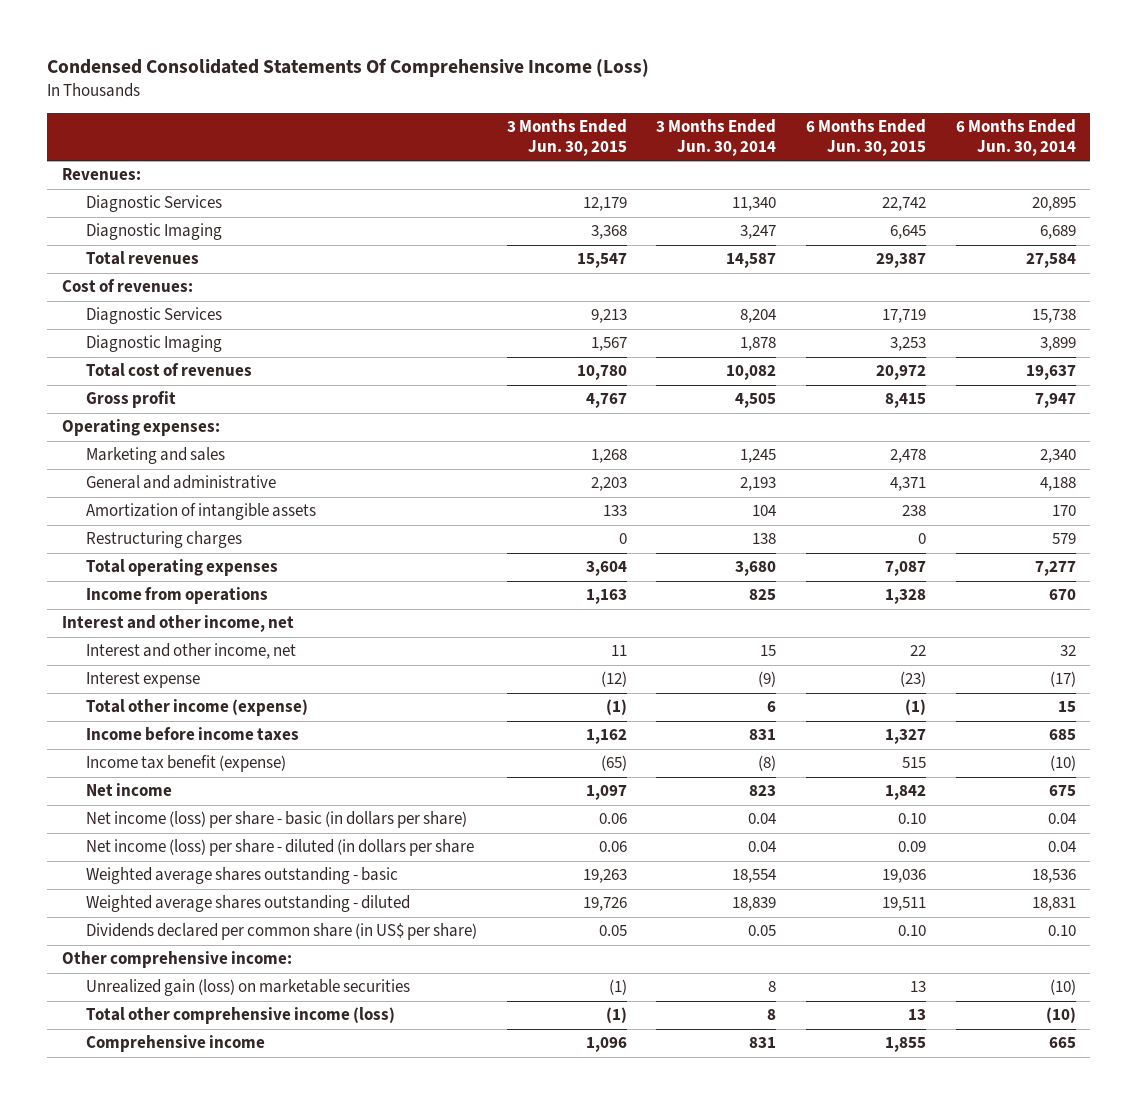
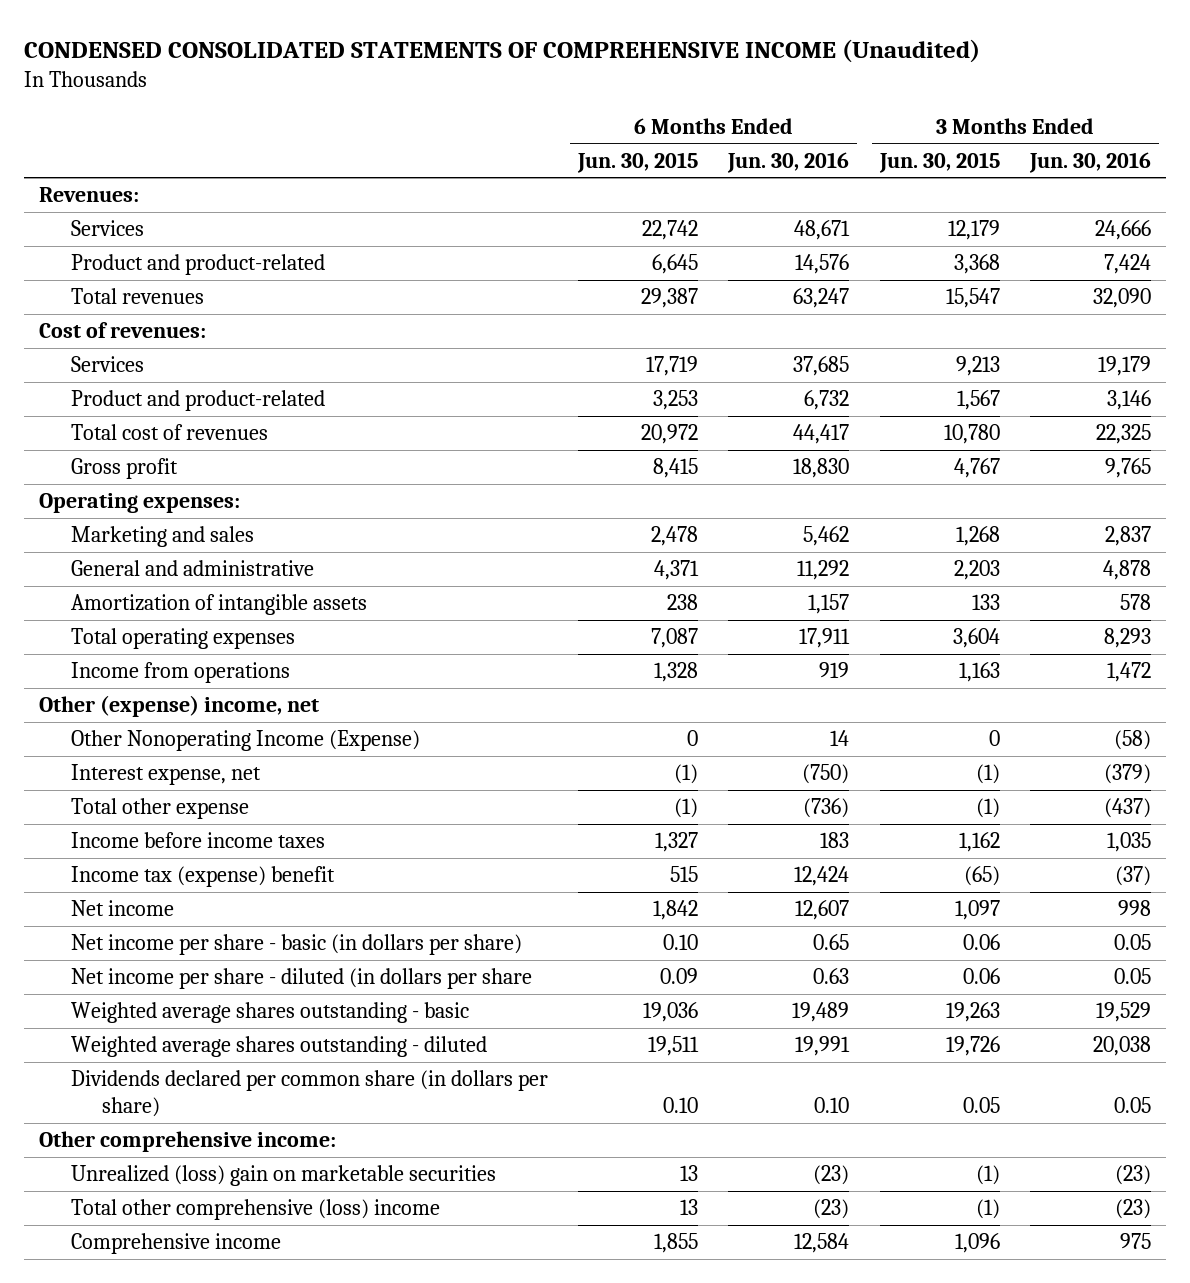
- Condensed Consolidated Statements Of Comprehensive Income (Loss)
+ CONDENSED CONSOLIDATED STATEMENTS OF COMPREHENSIVE INCOME (Unaudited)
- | 3 Months Ended Jun. 30, 2015 | 3 Months Ended Jun. 30, 2014 | 6 Months Ended Jun. 30, 2015 | 6 Months Ended Jun. 30, 2014
+ | 6 Months Ended Jun. 30, 2015 | 6 Months Ended Jun. 30, 2016 | 3 Months Ended Jun. 30, 2015 | 3 Months Ended Jun. 30, 2016
- Diagnostic Services | 12,179 | 11,340 | 22,742 | 20,895
- Diagnostic Imaging | 3,368 | 3,247 | 6,645 | 6,689
+ Services | 22,742 | 48,671 | 12,179 | 24,666
+ Product and product-related | 6,645 | 14,576 | 3,368 | 7,424
- Diagnostic Services | 9,213 | 8,204 | 17,719 | 15,738
- Diagnostic Imaging | 1,567 | 1,878 | 3,253 | 3,899
+ Services | 17,719 | 37,685 | 9,213 | 19,179
+ Product and product-related | 3,253 | 6,732 | 1,567 | 3,146
- Restructuring charges | 0 | 138 | 0 | 579
- Interest and other income, net
- Interest and other income, net | 11 | 15 | 22 | 32
- Interest expense | (12) | (9) | (23) | (17)
- Total other income (expense) | (1) | 6 | (1) | 15
+ Other (expense) income, net
+ Other Nonoperating Income (Expense) | 0 | 14 | 0 | (58)
+ Interest expense, net | (1) | (750) | (1) | (379)
+ Total other expense | (1) | (736) | (1) | (437)
- Income tax benefit (expense) | (65) | (8) | 515 | (10)
+ Income tax (expense) benefit | 515 | 12,424 | (65) | (37)
- Net income (loss) per share - basic (in dollars per share) | 0.06 | 0.04 | 0.10 | 0.04
- Net income (loss) per share - diluted (in dollars per share | 0.06 | 0.04 | 0.09 | 0.04
+ Net income per share - basic (in dollars per share) | 0.10 | 0.65 | 0.06 | 0.05
+ Net income per share - diluted (in dollars per share | 0.09 | 0.63 | 0.06 | 0.05
- Dividends declared per common share (in US$ per share) | 0.05 | 0.05 | 0.10 | 0.10
+ Dividends declared per common share (in dollars per share) | 0.10 | 0.10 | 0.05 | 0.05
- Unrealized gain (loss) on marketable securities | (1) | 8 | 13 | (10)
- Total other comprehensive income (loss) | (1) | 8 | 13 | (10)
+ Unrealized (loss) gain on marketable securities | 13 | (23) | (1) | (23)
+ Total other comprehensive (loss) income | 13 | (23) | (1) | (23)

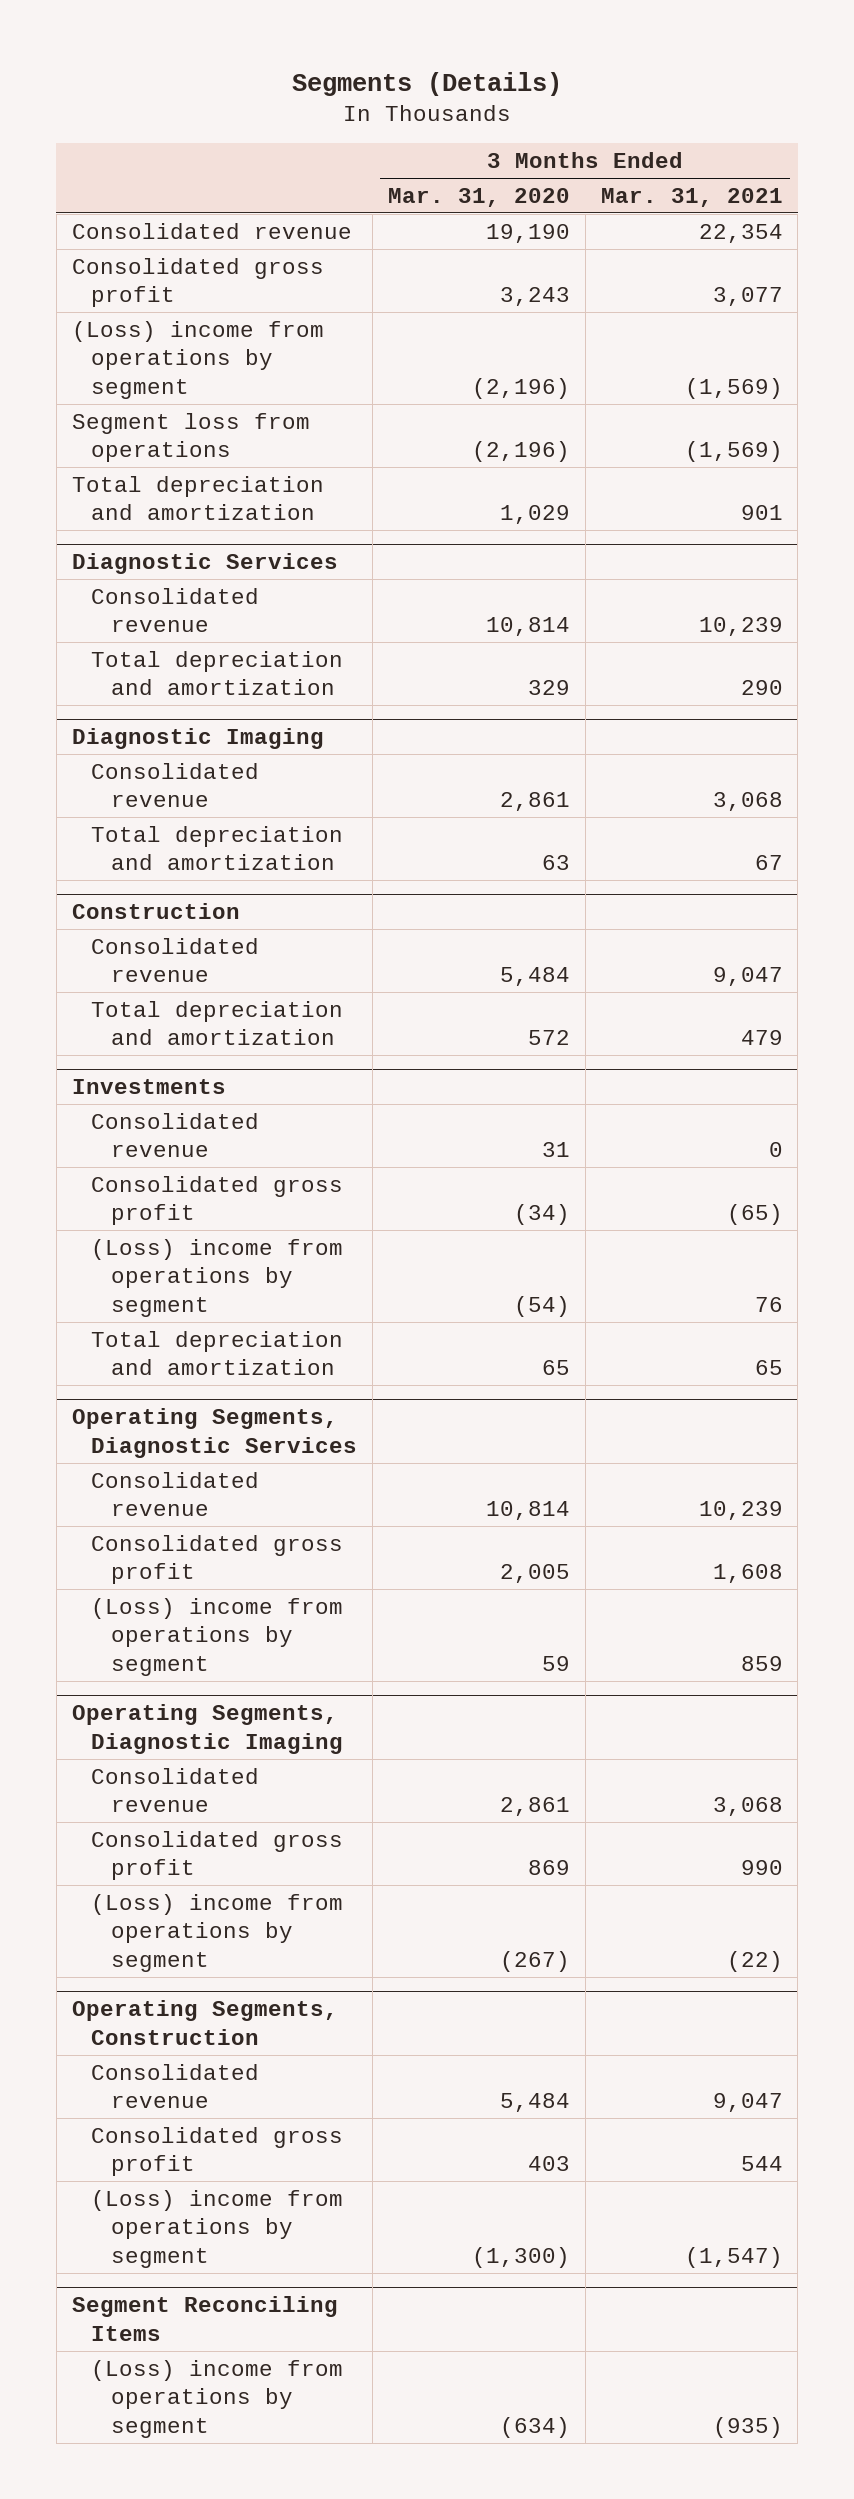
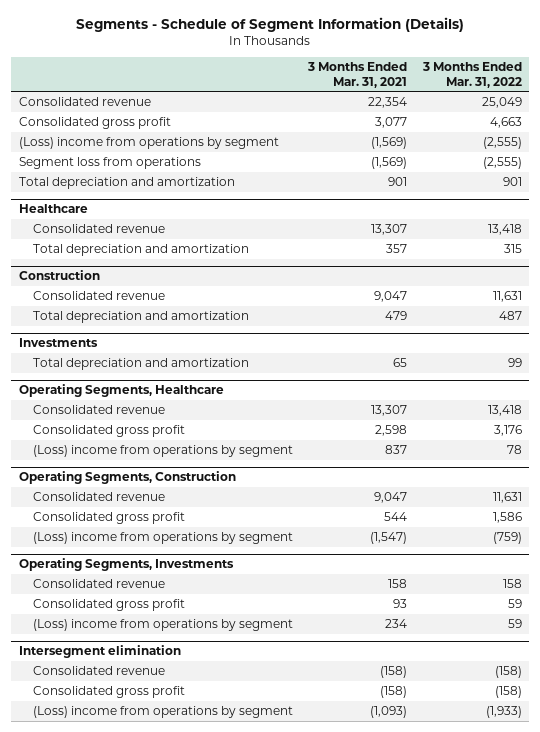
- Segments (Details)
+ Segments - Schedule of Segment Information (Details)
- | 3 Months Ended Mar. 31, 2020 | 3 Months Ended Mar. 31, 2021
+ | 3 Months Ended Mar. 31, 2021 | 3 Months Ended Mar. 31, 2022
- Diagnostic Services
- Consolidated revenue | 10,814 | 10,239
- Total depreciation and amortization | 329 | 290
- Diagnostic Imaging
- Consolidated revenue | 2,861 | 3,068
- Total depreciation and amortization | 63 | 67
+ Healthcare
+ Consolidated revenue | 13,307 | 13,418
+ Total depreciation and amortization | 357 | 315
@ Investments
- Consolidated revenue | 31 | 0
- Consolidated gross profit | (34) | (65)
- (Loss) income from operations by segment | (54) | 76
- Operating Segments, Diagnostic Services
- Consolidated revenue | 10,814 | 10,239
- Consolidated gross profit | 2,005 | 1,608
- (Loss) income from operations by segment | 59 | 859
- Operating Segments, Diagnostic Imaging
- Consolidated revenue | 2,861 | 3,068
- Consolidated gross profit | 869 | 990
- (Loss) income from operations by segment | (267) | (22)
+ Operating Segments, Healthcare
+ Consolidated revenue | 13,307 | 13,418
+ Consolidated gross profit | 2,598 | 3,176
+ (Loss) income from operations by segment | 837 | 78
- Segment Reconciling Items
- (Loss) income from operations by segment | (634) | (935)
+ Operating Segments, Investments
+ Consolidated revenue | 158 | 158
+ Consolidated gross profit | 93 | 59
+ (Loss) income from operations by segment | 234 | 59
+ Intersegment elimination
+ Consolidated revenue | (158) | (158)
+ Consolidated gross profit | (158) | (158)
+ (Loss) income from operations by segment | (1,093) | (1,933)

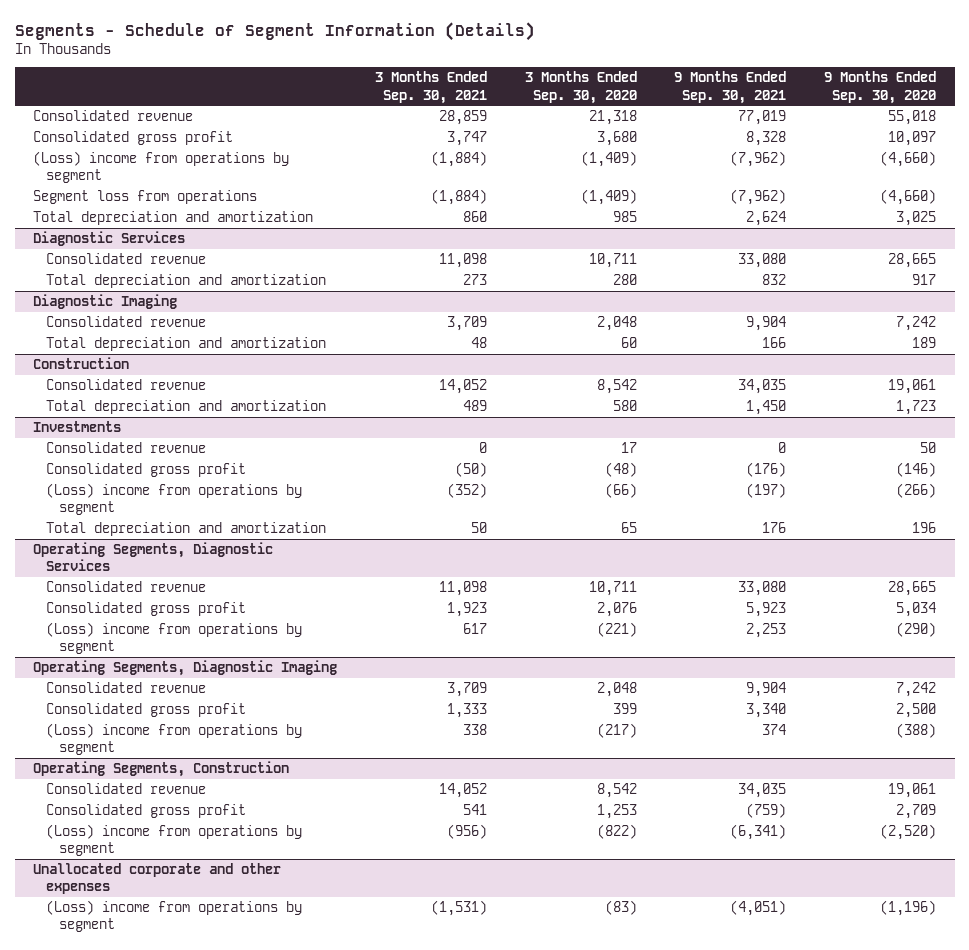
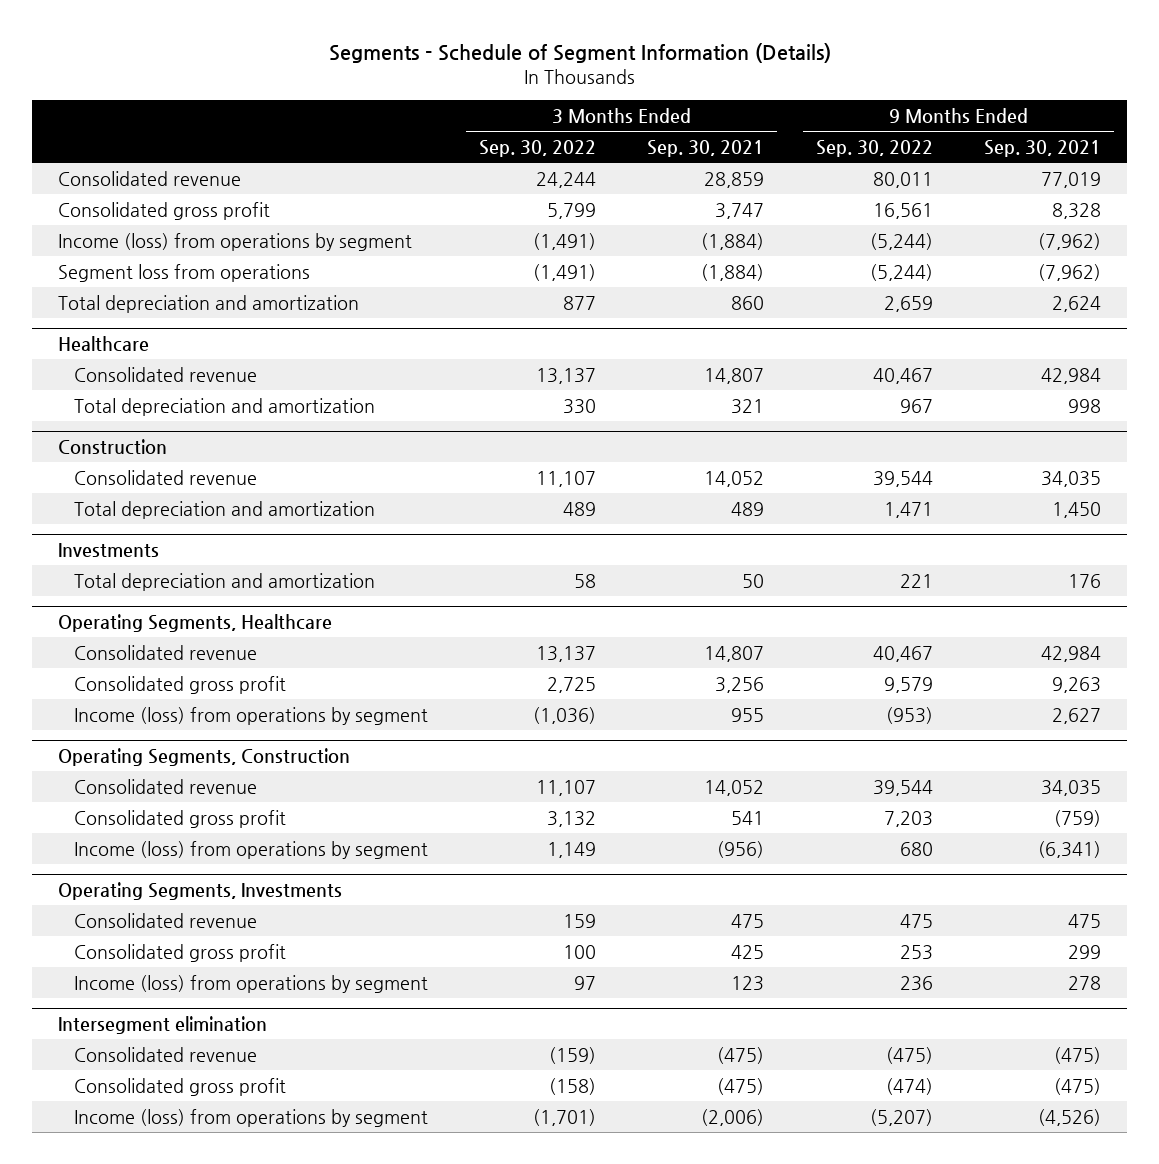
- | 3 Months Ended Sep. 30, 2021 | 3 Months Ended Sep. 30, 2020 | 9 Months Ended Sep. 30, 2021 | 9 Months Ended Sep. 30, 2020
+ | 3 Months Ended Sep. 30, 2022 | 3 Months Ended Sep. 30, 2021 | 9 Months Ended Sep. 30, 2022 | 9 Months Ended Sep. 30, 2021
- (Loss) income from operations by segment | (1,884) | (1,409) | (7,962) | (4,660)
+ Income (loss) from operations by segment | (1,491) | (1,884) | (5,244) | (7,962)
- Diagnostic Services
- Consolidated revenue | 11,098 | 10,711 | 33,080 | 28,665
- Total depreciation and amortization | 273 | 280 | 832 | 917
- Diagnostic Imaging
- Consolidated revenue | 3,709 | 2,048 | 9,904 | 7,242
- Total depreciation and amortization | 48 | 60 | 166 | 189
+ Healthcare
+ Consolidated revenue | 13,137 | 14,807 | 40,467 | 42,984
+ Total depreciation and amortization | 330 | 321 | 967 | 998
@ Investments
- Consolidated revenue | 0 | 17 | 0 | 50
- Consolidated gross profit | (50) | (48) | (176) | (146)
- (Loss) income from operations by segment | (352) | (66) | (197) | (266)
- Operating Segments, Diagnostic Services
- Consolidated revenue | 11,098 | 10,711 | 33,080 | 28,665
- Consolidated gross profit | 1,923 | 2,076 | 5,923 | 5,034
- (Loss) income from operations by segment | 617 | (221) | 2,253 | (290)
- Operating Segments, Diagnostic Imaging
- Consolidated revenue | 3,709 | 2,048 | 9,904 | 7,242
- Consolidated gross profit | 1,333 | 399 | 3,340 | 2,500
- (Loss) income from operations by segment | 338 | (217) | 374 | (388)
+ Operating Segments, Healthcare
+ Consolidated revenue | 13,137 | 14,807 | 40,467 | 42,984
+ Consolidated gross profit | 2,725 | 3,256 | 9,579 | 9,263
+ Income (loss) from operations by segment | (1,036) | 955 | (953) | 2,627
@ Operating Segments, Construction
- (Loss) income from operations by segment | (956) | (822) | (6,341) | (2,520)
- Unallocated corporate and other expenses
- (Loss) income from operations by segment | (1,531) | (83) | (4,051) | (1,196)
@ Operating Segments, Construction
+ Income (loss) from operations by segment | 1,149 | (956) | 680 | (6,341)
+ Operating Segments, Investments
+ Consolidated revenue | 159 | 475 | 475 | 475
+ Consolidated gross profit | 100 | 425 | 253 | 299
+ Income (loss) from operations by segment | 97 | 123 | 236 | 278
+ Intersegment elimination
+ Consolidated revenue | (159) | (475) | (475) | (475)
+ Consolidated gross profit | (158) | (475) | (474) | (475)
+ Income (loss) from operations by segment | (1,701) | (2,006) | (5,207) | (4,526)

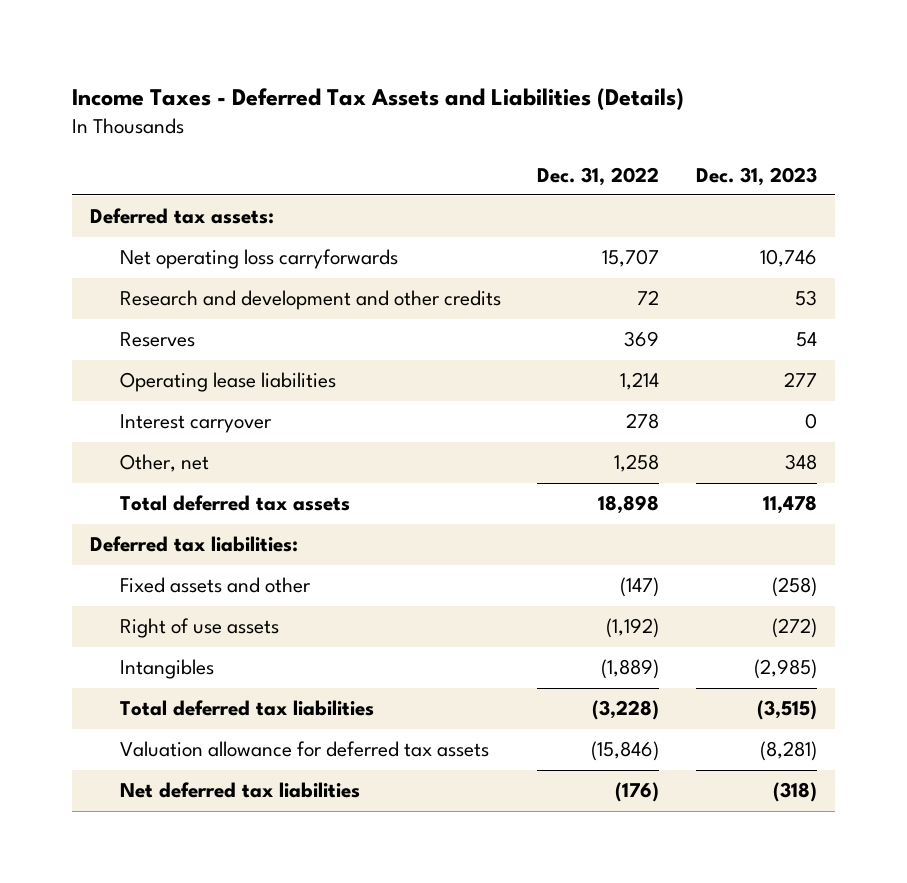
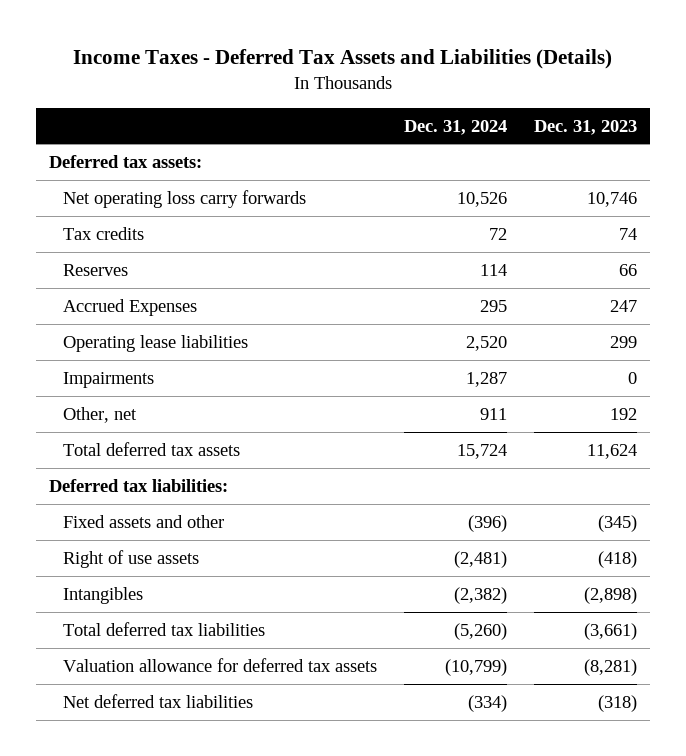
- | Dec. 31, 2022 | Dec. 31, 2023
+ | Dec. 31, 2024 | Dec. 31, 2023
- Net operating loss carryforwards | 15,707 | 10,746
- Research and development and other credits | 72 | 53
- Reserves | 369 | 54
- Operating lease liabilities | 1,214 | 277
- Interest carryover | 278 | 0
- Other, net | 1,258 | 348
- Total deferred tax assets | 18,898 | 11,478
+ Net operating loss carry forwards | 10,526 | 10,746
+ Tax credits | 72 | 74
+ Reserves | 114 | 66
+ Accrued Expenses | 295 | 247
+ Operating lease liabilities | 2,520 | 299
+ Impairments | 1,287 | 0
+ Other, net | 911 | 192
+ Total deferred tax assets | 15,724 | 11,624
- Fixed assets and other | (147) | (258)
- Right of use assets | (1,192) | (272)
- Intangibles | (1,889) | (2,985)
- Total deferred tax liabilities | (3,228) | (3,515)
+ Fixed assets and other | (396) | (345)
+ Right of use assets | (2,481) | (418)
+ Intangibles | (2,382) | (2,898)
+ Total deferred tax liabilities | (5,260) | (3,661)

